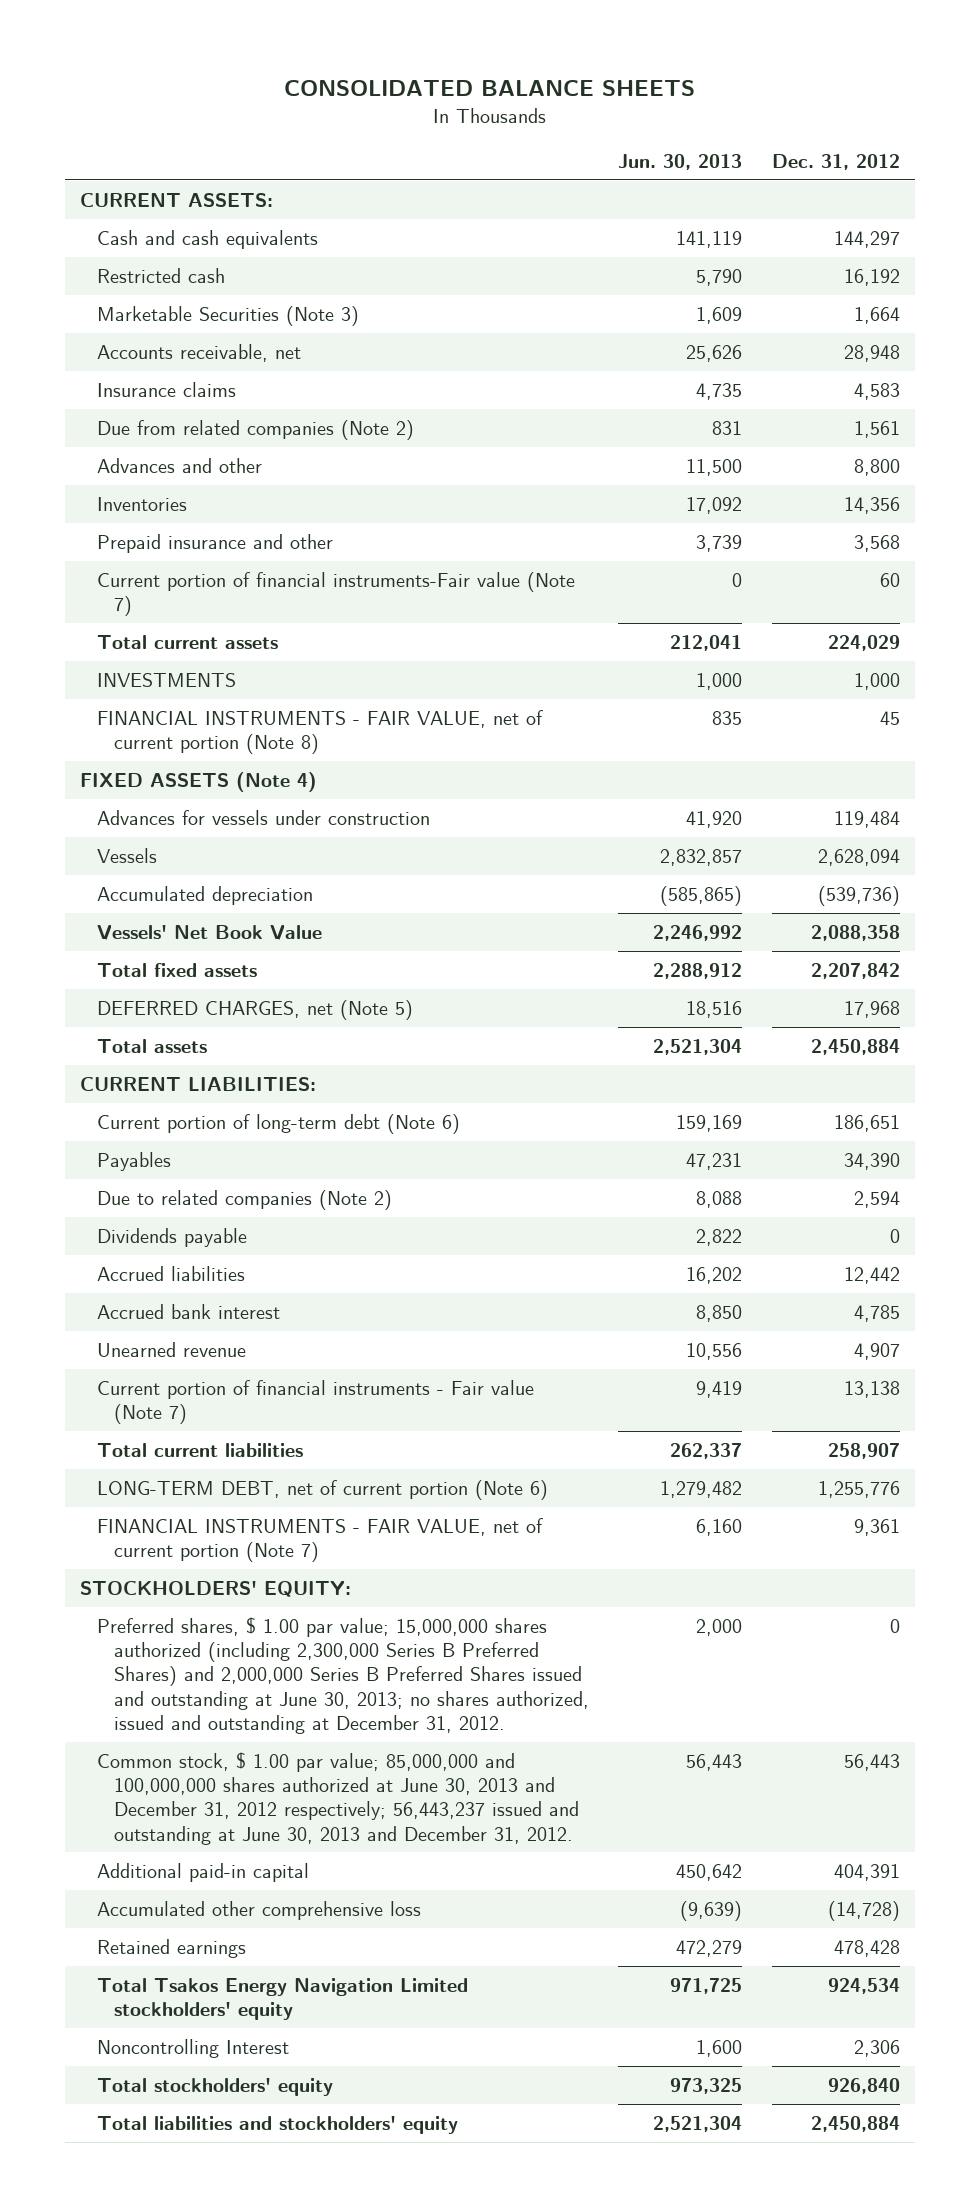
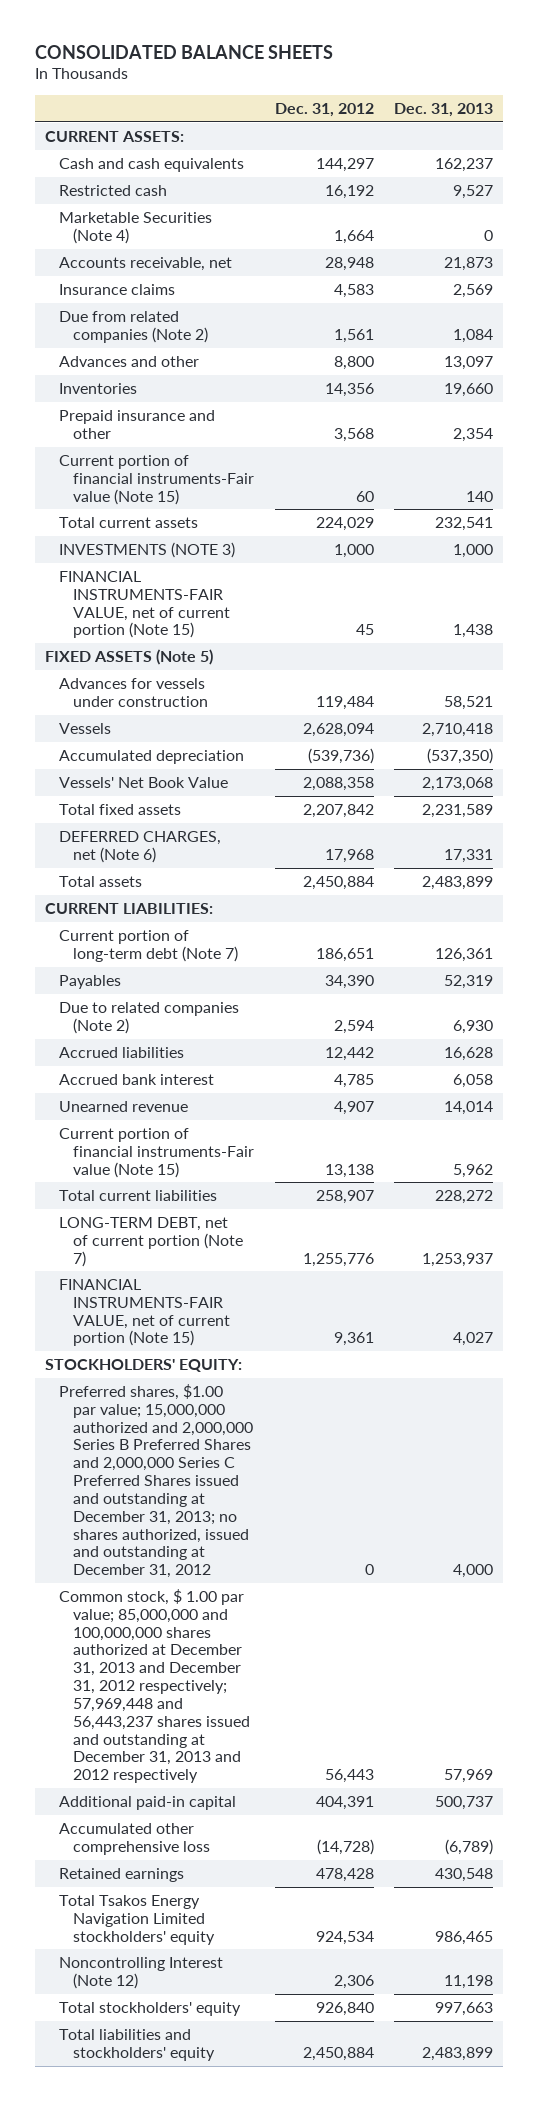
- | Jun. 30, 2013 | Dec. 31, 2012
+ | Dec. 31, 2012 | Dec. 31, 2013
- Marketable Securities (Note 3) | 1,609 | 1,664
+ Marketable Securities (Note 4) | 1,664 | 0
- Current portion of financial instruments-Fair value (Note 7) | 0 | 60
+ Current portion of financial instruments-Fair value (Note 15) | 60 | 140
- INVESTMENTS | 1,000 | 1,000
- FINANCIAL INSTRUMENTS - FAIR VALUE, net of current portion (Note 8) | 835 | 45
- FIXED ASSETS (Note 4)
+ INVESTMENTS (NOTE 3) | 1,000 | 1,000
+ FINANCIAL INSTRUMENTS-FAIR VALUE, net of current portion (Note 15) | 45 | 1,438
+ FIXED ASSETS (Note 5)
- DEFERRED CHARGES, net (Note 5) | 18,516 | 17,968
+ DEFERRED CHARGES, net (Note 6) | 17,968 | 17,331
- Current portion of long-term debt (Note 6) | 159,169 | 186,651
+ Current portion of long-term debt (Note 7) | 186,651 | 126,361
- Dividends payable | 2,822 | 0
- Current portion of financial instruments - Fair value (Note 7) | 9,419 | 13,138
+ Current portion of financial instruments-Fair value (Note 15) | 13,138 | 5,962
- LONG-TERM DEBT, net of current portion (Note 6) | 1,279,482 | 1,255,776
- FINANCIAL INSTRUMENTS - FAIR VALUE, net of current portion (Note 7) | 6,160 | 9,361
+ LONG-TERM DEBT, net of current portion (Note 7) | 1,255,776 | 1,253,937
+ FINANCIAL INSTRUMENTS-FAIR VALUE, net of current portion (Note 15) | 9,361 | 4,027
- Preferred shares, $ 1.00 par value; 15,000,000 shares authorized (including 2,300,000 Series B Preferred Shares) and 2,000,000 Series B Preferred Shares issued and outstanding at June 30, 2013; no shares authorized, issued and outstanding at December 31, 2012. | 2,000 | 0
- Common stock, $ 1.00 par value; 85,000,000 and 100,000,000 shares authorized at June 30, 2013 and December 31, 2012 respectively; 56,443,237 issued and outstanding at June 30, 2013 and December 31, 2012. | 56,443 | 56,443
+ Preferred shares, $1.00 par value; 15,000,000 authorized and 2,000,000 Series B Preferred Shares and 2,000,000 Series C Preferred Shares issued and outstanding at December 31, 2013; no shares authorized, issued and outstanding at December 31, 2012 | 0 | 4,000
+ Common stock, $ 1.00 par value; 85,000,000 and 100,000,000 shares authorized at December 31, 2013 and December 31, 2012 respectively; 57,969,448 and 56,443,237 shares issued and outstanding at December 31, 2013 and 2012 respectively | 56,443 | 57,969
- Noncontrolling Interest | 1,600 | 2,306
+ Noncontrolling Interest (Note 12) | 2,306 | 11,198

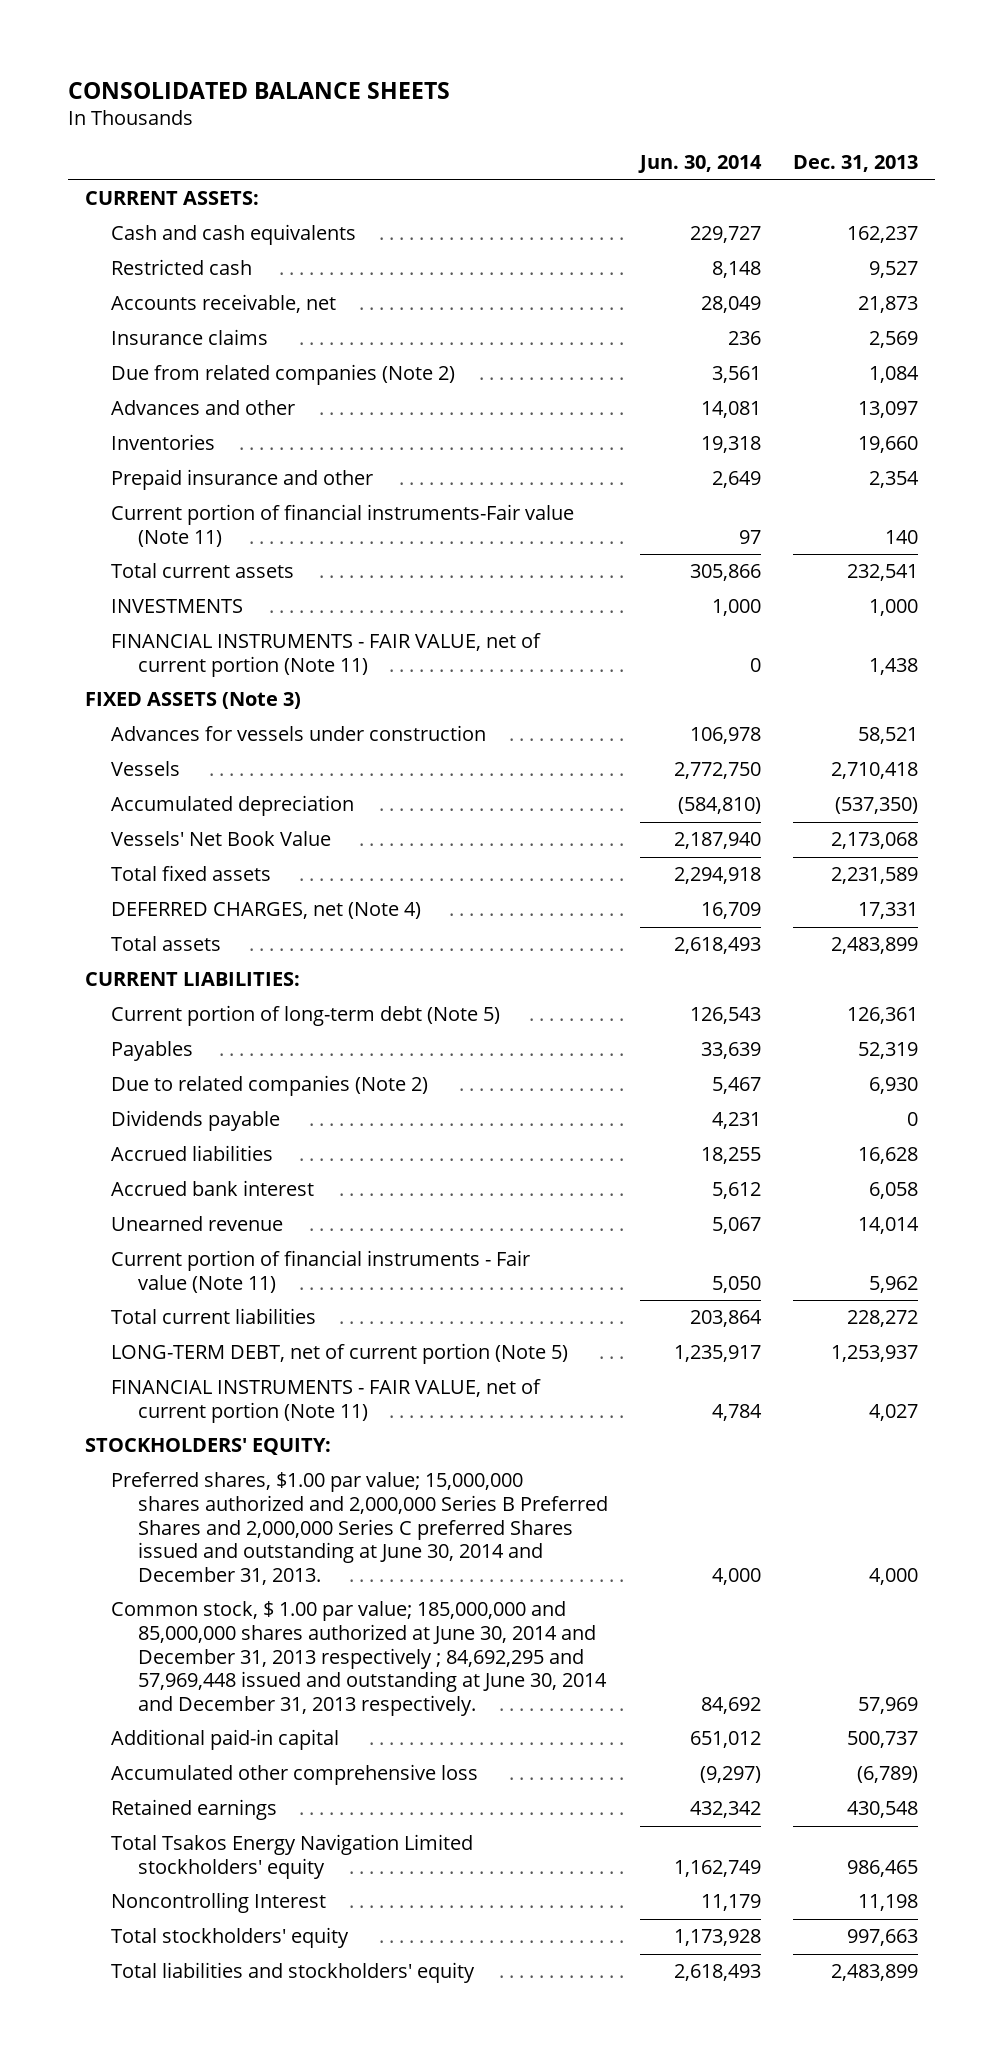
- | Dec. 31, 2012 | Dec. 31, 2013
+ | Jun. 30, 2014 | Dec. 31, 2013
- Marketable Securities (Note 4) | 1,664 | 0
- Current portion of financial instruments-Fair value (Note 15) | 60 | 140
+ Current portion of financial instruments-Fair value (Note 11) | 97 | 140
- INVESTMENTS (NOTE 3) | 1,000 | 1,000
- FINANCIAL INSTRUMENTS-FAIR VALUE, net of current portion (Note 15) | 45 | 1,438
- FIXED ASSETS (Note 5)
+ INVESTMENTS | 1,000 | 1,000
+ FINANCIAL INSTRUMENTS - FAIR VALUE, net of current portion (Note 11) | 0 | 1,438
+ FIXED ASSETS (Note 3)
- DEFERRED CHARGES, net (Note 6) | 17,968 | 17,331
+ DEFERRED CHARGES, net (Note 4) | 16,709 | 17,331
- Current portion of long-term debt (Note 7) | 186,651 | 126,361
+ Current portion of long-term debt (Note 5) | 126,543 | 126,361
+ Dividends payable | 4,231 | 0
- Current portion of financial instruments-Fair value (Note 15) | 13,138 | 5,962
+ Current portion of financial instruments - Fair value (Note 11) | 5,050 | 5,962
- LONG-TERM DEBT, net of current portion (Note 7) | 1,255,776 | 1,253,937
- FINANCIAL INSTRUMENTS-FAIR VALUE, net of current portion (Note 15) | 9,361 | 4,027
+ LONG-TERM DEBT, net of current portion (Note 5) | 1,235,917 | 1,253,937
+ FINANCIAL INSTRUMENTS - FAIR VALUE, net of current portion (Note 11) | 4,784 | 4,027
- Preferred shares, $1.00 par value; 15,000,000 authorized and 2,000,000 Series B Preferred Shares and 2,000,000 Series C Preferred Shares issued and outstanding at December 31, 2013; no shares authorized, issued and outstanding at December 31, 2012 | 0 | 4,000
- Common stock, $ 1.00 par value; 85,000,000 and 100,000,000 shares authorized at December 31, 2013 and December 31, 2012 respectively; 57,969,448 and 56,443,237 shares issued and outstanding at December 31, 2013 and 2012 respectively | 56,443 | 57,969
+ Preferred shares, $1.00 par value; 15,000,000 shares authorized and 2,000,000 Series B Preferred Shares and 2,000,000 Series C preferred Shares issued and outstanding at June 30, 2014 and December 31, 2013. | 4,000 | 4,000
+ Common stock, $ 1.00 par value; 185,000,000 and 85,000,000 shares authorized at June 30, 2014 and December 31, 2013 respectively ; 84,692,295 and 57,969,448 issued and outstanding at June 30, 2014 and December 31, 2013 respectively. | 84,692 | 57,969
- Noncontrolling Interest (Note 12) | 2,306 | 11,198
+ Noncontrolling Interest | 11,179 | 11,198

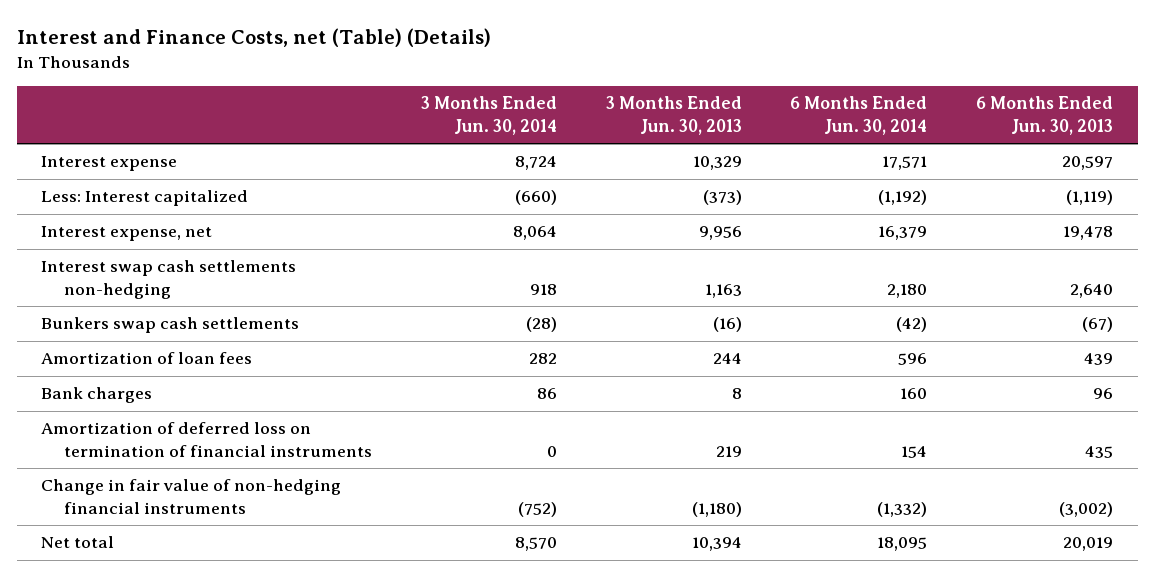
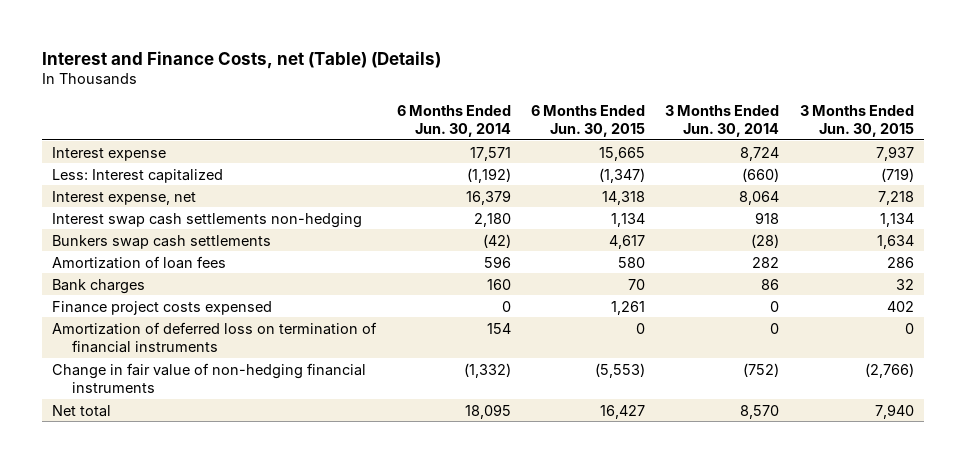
- | 3 Months Ended Jun. 30, 2014 | 3 Months Ended Jun. 30, 2013 | 6 Months Ended Jun. 30, 2014 | 6 Months Ended Jun. 30, 2013
+ | 6 Months Ended Jun. 30, 2014 | 6 Months Ended Jun. 30, 2015 | 3 Months Ended Jun. 30, 2014 | 3 Months Ended Jun. 30, 2015
+ Finance project costs expensed | 0 | 1,261 | 0 | 402

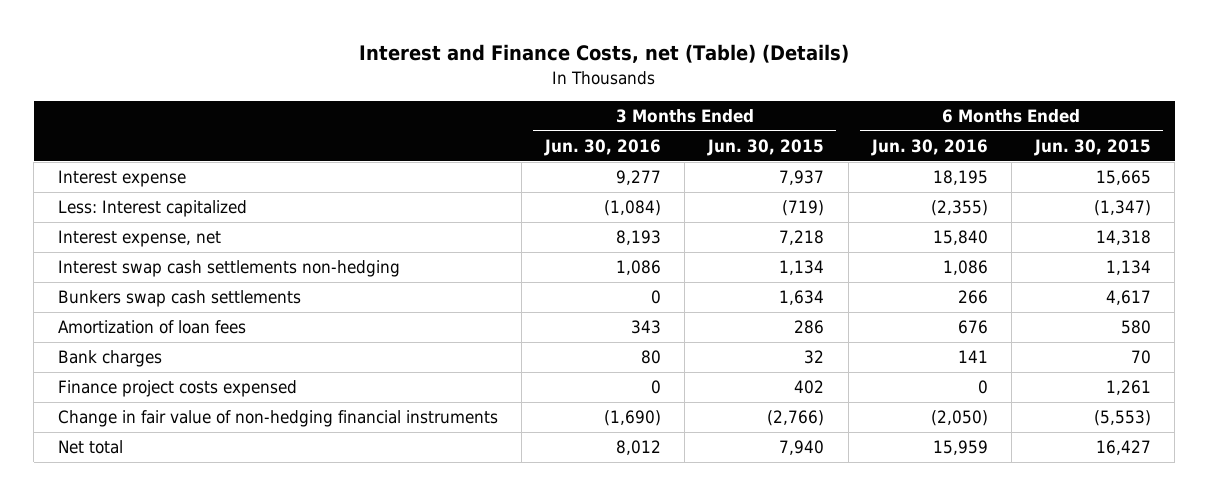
- | 6 Months Ended Jun. 30, 2014 | 6 Months Ended Jun. 30, 2015 | 3 Months Ended Jun. 30, 2014 | 3 Months Ended Jun. 30, 2015
+ | 3 Months Ended Jun. 30, 2016 | 3 Months Ended Jun. 30, 2015 | 6 Months Ended Jun. 30, 2016 | 6 Months Ended Jun. 30, 2015
- Amortization of deferred loss on termination of financial instruments | 154 | 0 | 0 | 0

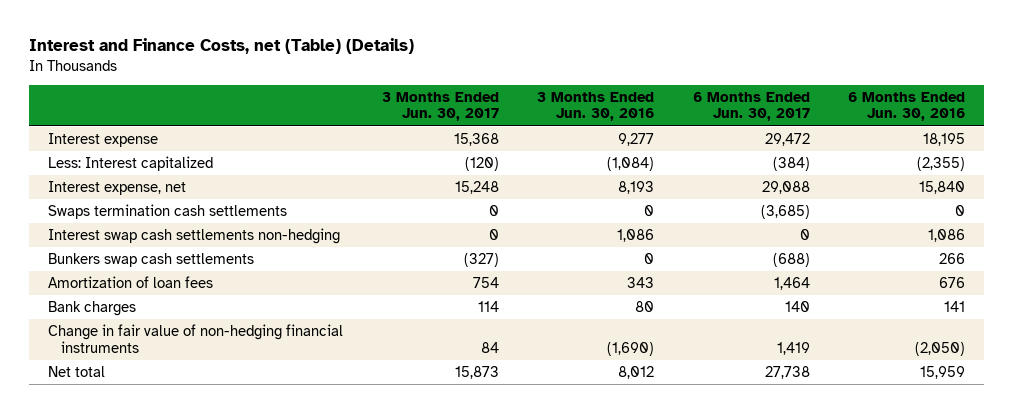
- | 3 Months Ended Jun. 30, 2016 | 3 Months Ended Jun. 30, 2015 | 6 Months Ended Jun. 30, 2016 | 6 Months Ended Jun. 30, 2015
+ | 3 Months Ended Jun. 30, 2017 | 3 Months Ended Jun. 30, 2016 | 6 Months Ended Jun. 30, 2017 | 6 Months Ended Jun. 30, 2016
+ Swaps termination cash settlements | 0 | 0 | (3,685) | 0
- Finance project costs expensed | 0 | 402 | 0 | 1,261

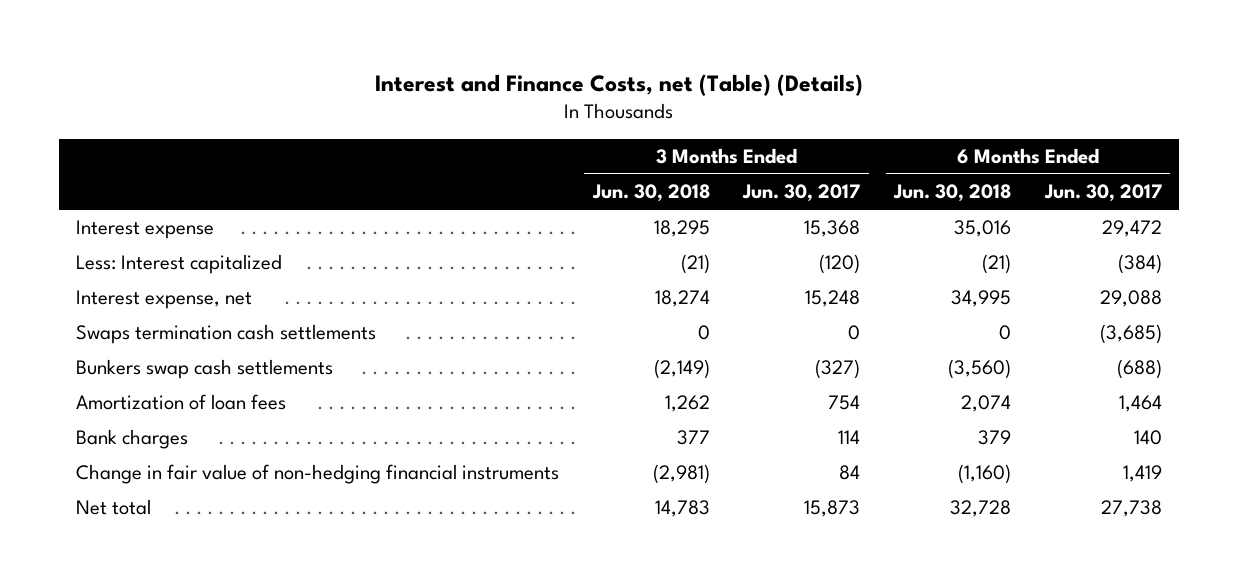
- | 3 Months Ended Jun. 30, 2017 | 3 Months Ended Jun. 30, 2016 | 6 Months Ended Jun. 30, 2017 | 6 Months Ended Jun. 30, 2016
+ | 3 Months Ended Jun. 30, 2018 | 3 Months Ended Jun. 30, 2017 | 6 Months Ended Jun. 30, 2018 | 6 Months Ended Jun. 30, 2017
- Interest swap cash settlements non-hedging | 0 | 1,086 | 0 | 1,086

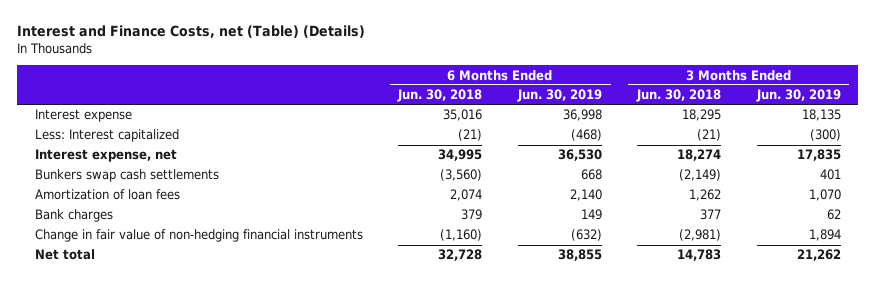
- | 3 Months Ended Jun. 30, 2018 | 3 Months Ended Jun. 30, 2017 | 6 Months Ended Jun. 30, 2018 | 6 Months Ended Jun. 30, 2017
+ | 6 Months Ended Jun. 30, 2018 | 6 Months Ended Jun. 30, 2019 | 3 Months Ended Jun. 30, 2018 | 3 Months Ended Jun. 30, 2019
- Swaps termination cash settlements | 0 | 0 | 0 | (3,685)

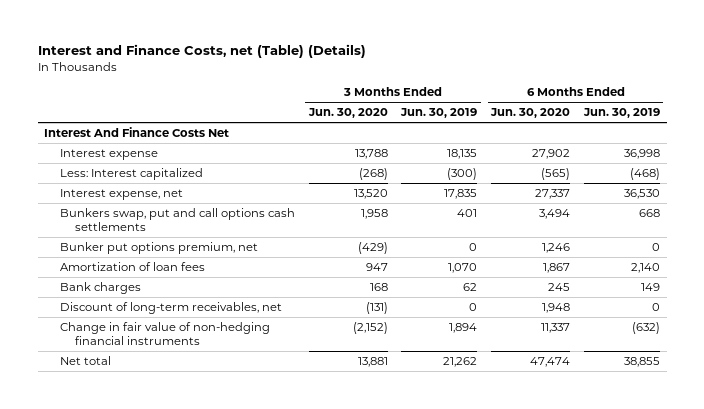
- | 6 Months Ended Jun. 30, 2018 | 6 Months Ended Jun. 30, 2019 | 3 Months Ended Jun. 30, 2018 | 3 Months Ended Jun. 30, 2019
+ | 3 Months Ended Jun. 30, 2020 | 3 Months Ended Jun. 30, 2019 | 6 Months Ended Jun. 30, 2020 | 6 Months Ended Jun. 30, 2019
+ Interest And Finance Costs Net
- Bunkers swap cash settlements | (3,560) | 668 | (2,149) | 401
+ Bunkers swap, put and call options cash settlements | 1,958 | 401 | 3,494 | 668
+ Bunker put options premium, net | (429) | 0 | 1,246 | 0
+ Discount of long-term receivables, net | (131) | 0 | 1,948 | 0

